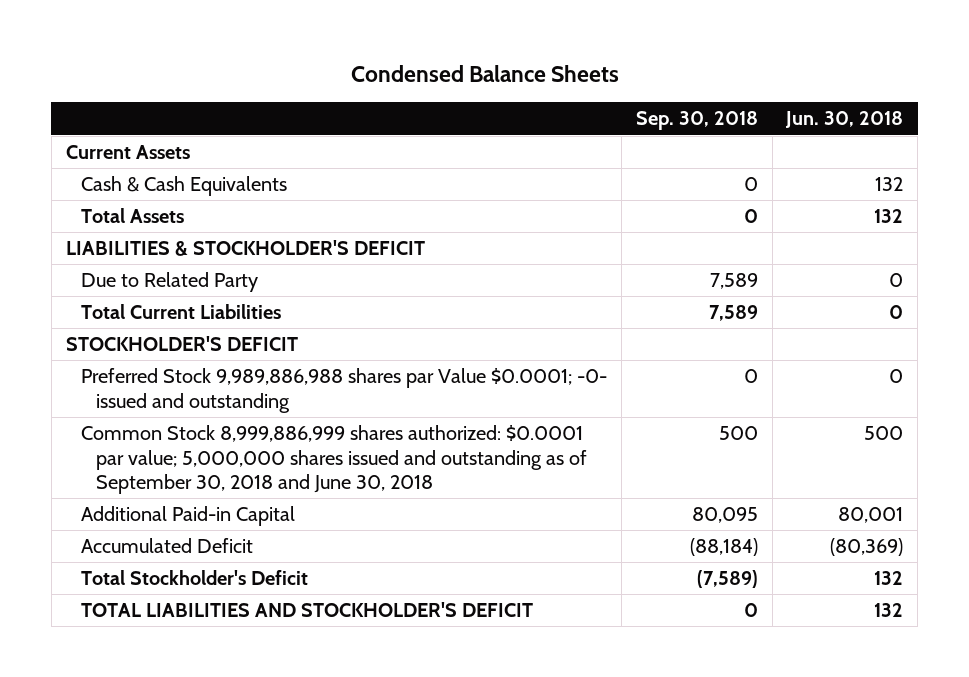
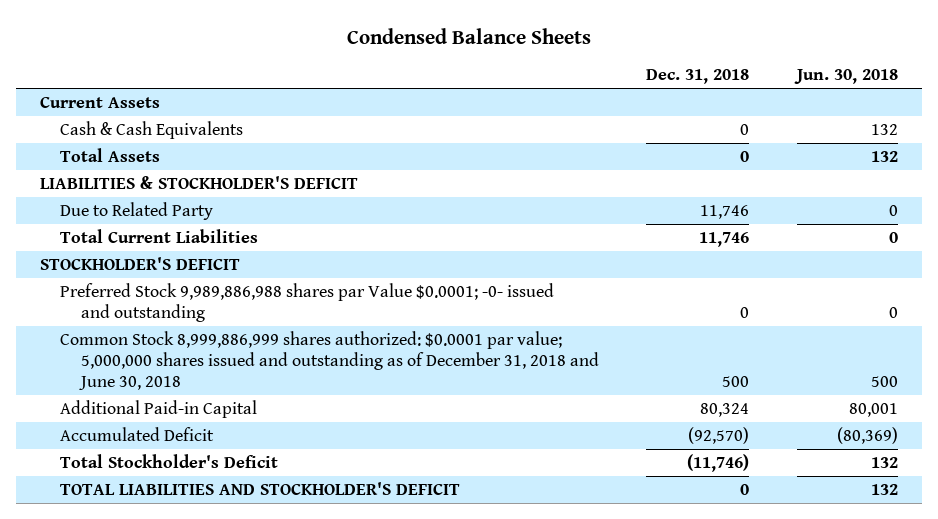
- | Sep. 30, 2018 | Jun. 30, 2018
+ | Dec. 31, 2018 | Jun. 30, 2018
- Common Stock 8,999,886,999 shares authorized: $0.0001 par value; 5,000,000 shares issued and outstanding as of September 30, 2018 and June 30, 2018 | 500 | 500
+ Common Stock 8,999,886,999 shares authorized: $0.0001 par value; 5,000,000 shares issued and outstanding as of December 31, 2018 and June 30, 2018 | 500 | 500

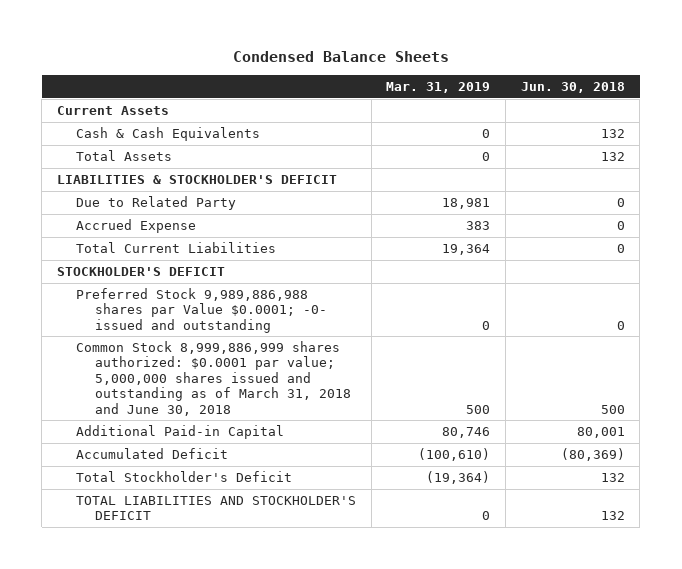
- | Dec. 31, 2018 | Jun. 30, 2018
+ | Mar. 31, 2019 | Jun. 30, 2018
+ Accrued Expense | 383 | 0
- Common Stock 8,999,886,999 shares authorized: $0.0001 par value; 5,000,000 shares issued and outstanding as of December 31, 2018 and June 30, 2018 | 500 | 500
+ Common Stock 8,999,886,999 shares authorized: $0.0001 par value; 5,000,000 shares issued and outstanding as of March 31, 2018 and June 30, 2018 | 500 | 500

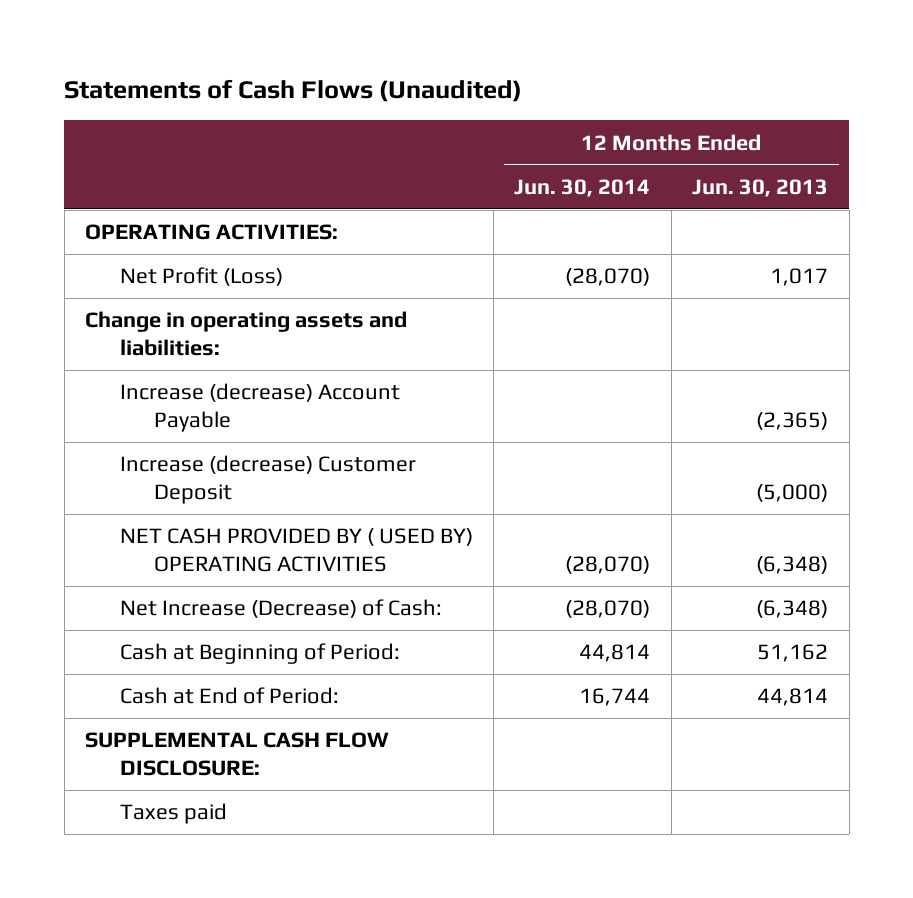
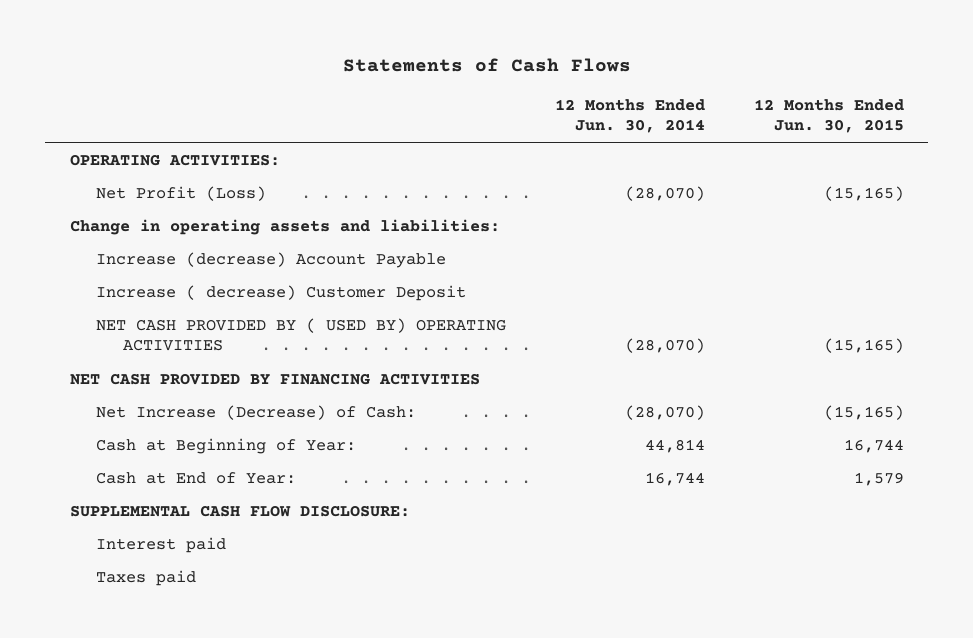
- Statements of Cash Flows (Unaudited)
+ Statements of Cash Flows
- | 12 Months Ended Jun. 30, 2014 | 12 Months Ended Jun. 30, 2013
+ | 12 Months Ended Jun. 30, 2014 | 12 Months Ended Jun. 30, 2015
- Increase (decrease) Customer Deposit | | (5,000)
+ Increase ( decrease) Customer Deposit
+ NET CASH PROVIDED BY FINANCING ACTIVITIES
- Cash at Beginning of Period: | 44,814 | 51,162
- Cash at End of Period: | 16,744 | 44,814
+ Cash at Beginning of Year: | 44,814 | 16,744
+ Cash at End of Year: | 16,744 | 1,579
+ Interest paid

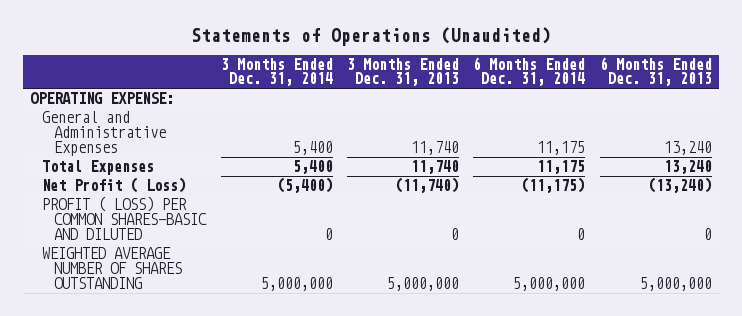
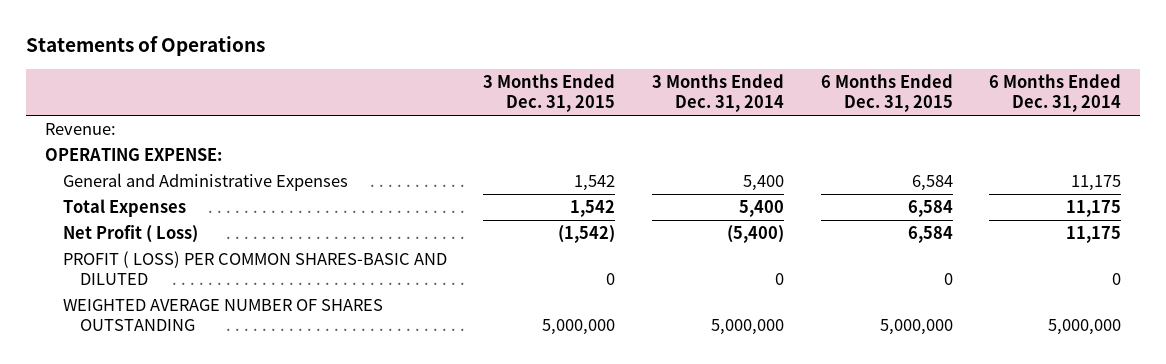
- Statements of Operations (Unaudited)
+ Statements of Operations
- | 3 Months Ended Dec. 31, 2014 | 3 Months Ended Dec. 31, 2013 | 6 Months Ended Dec. 31, 2014 | 6 Months Ended Dec. 31, 2013
+ | 3 Months Ended Dec. 31, 2015 | 3 Months Ended Dec. 31, 2014 | 6 Months Ended Dec. 31, 2015 | 6 Months Ended Dec. 31, 2014
+ Revenue:
- Net Profit ( Loss) | (5,400) | (11,740) | (11,175) | (13,240)
+ Net Profit ( Loss) | (1,542) | (5,400) | 6,584 | 11,175

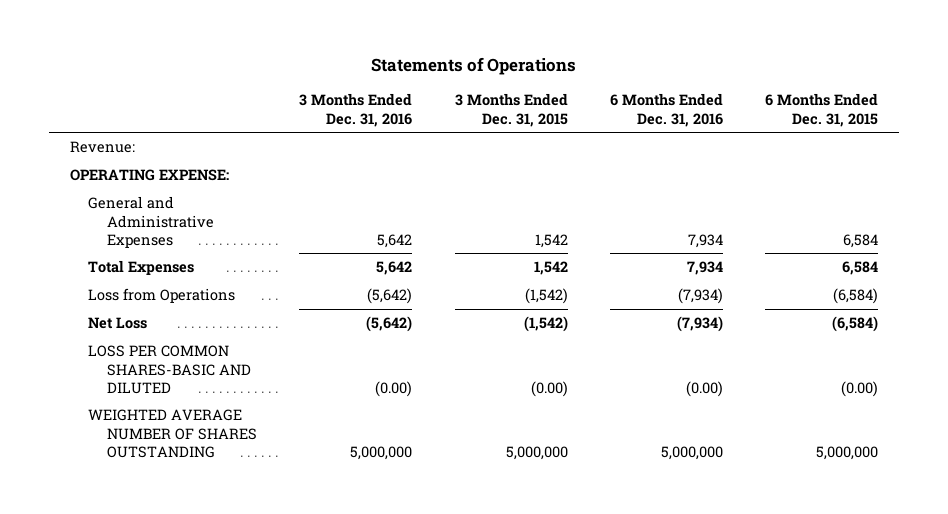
- | 3 Months Ended Dec. 31, 2015 | 3 Months Ended Dec. 31, 2014 | 6 Months Ended Dec. 31, 2015 | 6 Months Ended Dec. 31, 2014
+ | 3 Months Ended Dec. 31, 2016 | 3 Months Ended Dec. 31, 2015 | 6 Months Ended Dec. 31, 2016 | 6 Months Ended Dec. 31, 2015
- Net Profit ( Loss) | (1,542) | (5,400) | 6,584 | 11,175
- PROFIT ( LOSS) PER COMMON SHARES-BASIC AND DILUTED | 0 | 0 | 0 | 0
+ Loss from Operations | (5,642) | (1,542) | (7,934) | (6,584)
+ Net Loss | (5,642) | (1,542) | (7,934) | (6,584)
+ LOSS PER COMMON SHARES-BASIC AND DILUTED | (0.00) | (0.00) | (0.00) | (0.00)

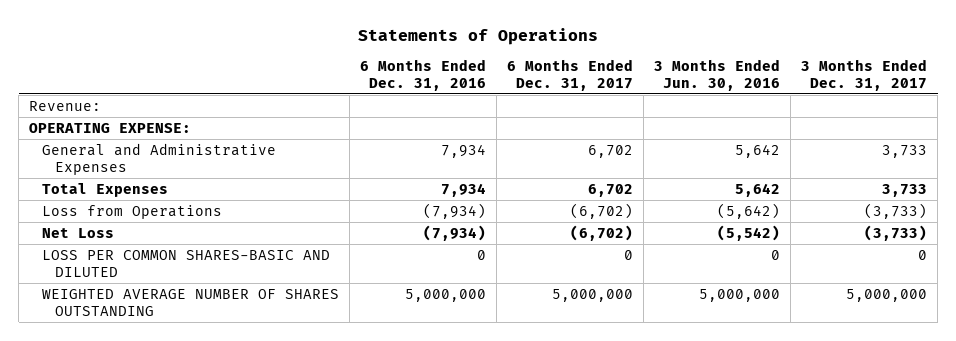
- | 3 Months Ended Dec. 31, 2016 | 3 Months Ended Dec. 31, 2015 | 6 Months Ended Dec. 31, 2016 | 6 Months Ended Dec. 31, 2015
+ | 6 Months Ended Dec. 31, 2016 | 6 Months Ended Dec. 31, 2017 | 3 Months Ended Jun. 30, 2016 | 3 Months Ended Dec. 31, 2017
- LOSS PER COMMON SHARES-BASIC AND DILUTED | (0.00) | (0.00) | (0.00) | (0.00)
+ LOSS PER COMMON SHARES-BASIC AND DILUTED | 0 | 0 | 0 | 0

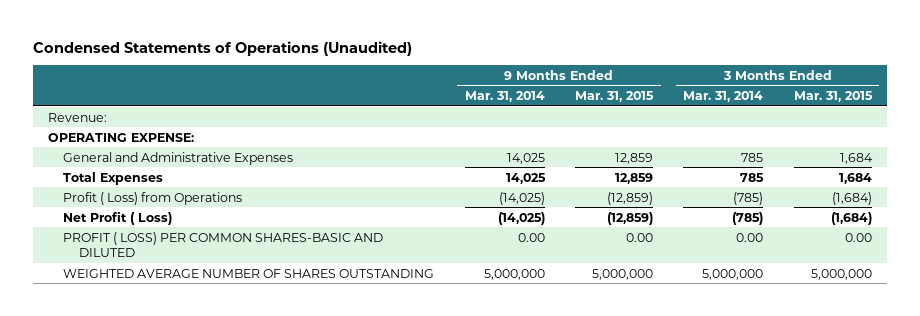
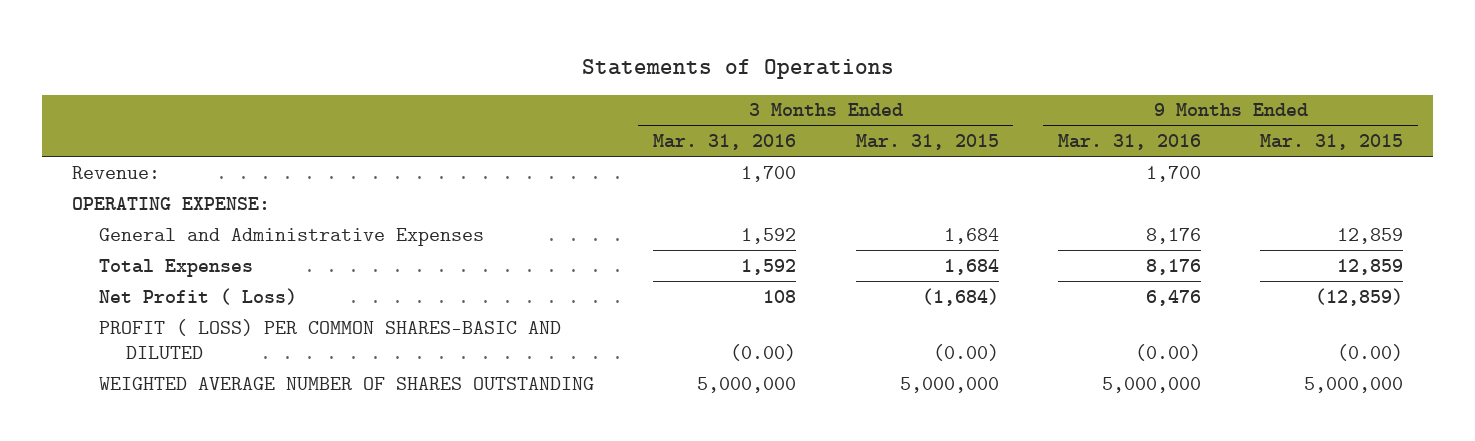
- Condensed Statements of Operations (Unaudited)
+ Statements of Operations
- | 9 Months Ended Mar. 31, 2014 | 9 Months Ended Mar. 31, 2015 | 3 Months Ended Mar. 31, 2014 | 3 Months Ended Mar. 31, 2015
+ | 3 Months Ended Mar. 31, 2016 | 3 Months Ended Mar. 31, 2015 | 9 Months Ended Mar. 31, 2016 | 9 Months Ended Mar. 31, 2015
- Profit ( Loss) from Operations | (14,025) | (12,859) | (785) | (1,684)
- PROFIT ( LOSS) PER COMMON SHARES-BASIC AND DILUTED | 0.00 | 0.00 | 0.00 | 0.00
+ PROFIT ( LOSS) PER COMMON SHARES-BASIC AND DILUTED | (0.00) | (0.00) | (0.00) | (0.00)

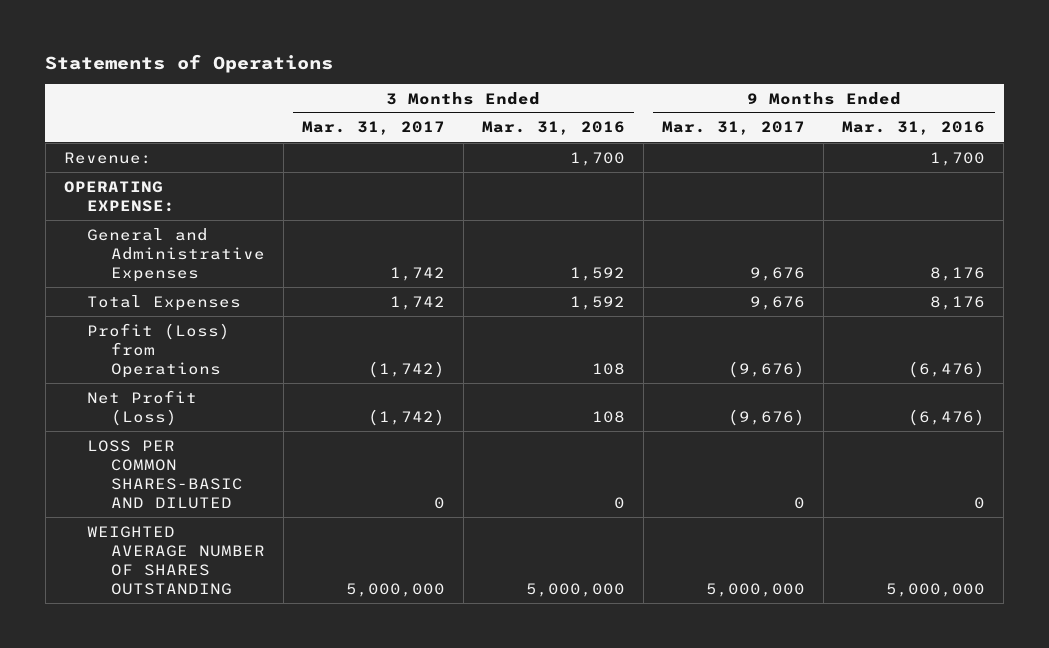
- | 3 Months Ended Mar. 31, 2016 | 3 Months Ended Mar. 31, 2015 | 9 Months Ended Mar. 31, 2016 | 9 Months Ended Mar. 31, 2015
+ | 3 Months Ended Mar. 31, 2017 | 3 Months Ended Mar. 31, 2016 | 9 Months Ended Mar. 31, 2017 | 9 Months Ended Mar. 31, 2016
- Net Profit ( Loss) | 108 | (1,684) | 6,476 | (12,859)
- PROFIT ( LOSS) PER COMMON SHARES-BASIC AND DILUTED | (0.00) | (0.00) | (0.00) | (0.00)
+ Profit (Loss) from Operations | (1,742) | 108 | (9,676) | (6,476)
+ Net Profit (Loss) | (1,742) | 108 | (9,676) | (6,476)
+ LOSS PER COMMON SHARES-BASIC AND DILUTED | 0 | 0 | 0 | 0

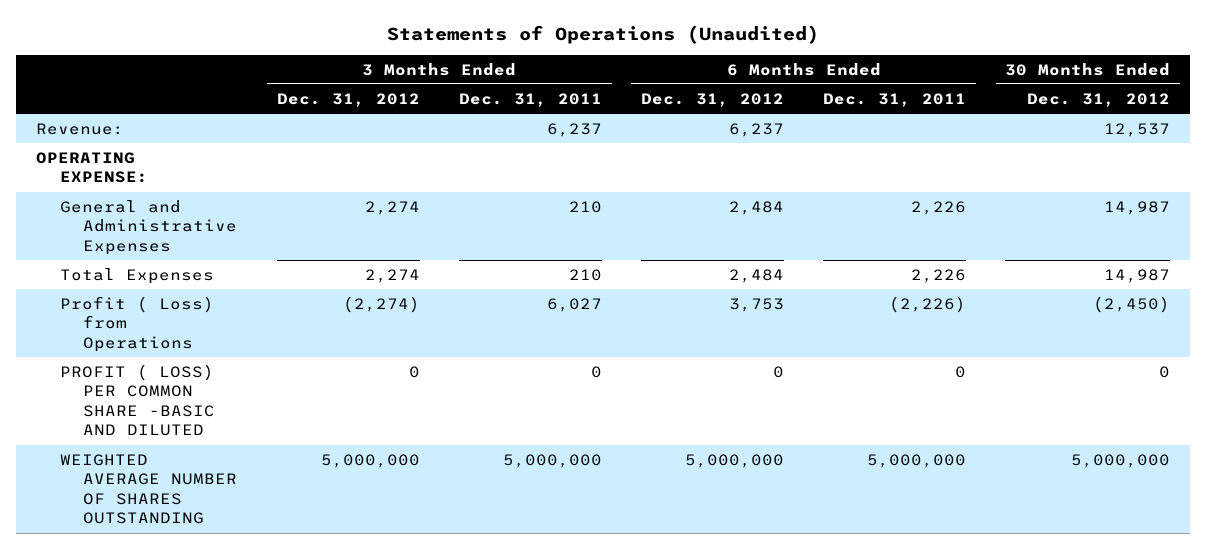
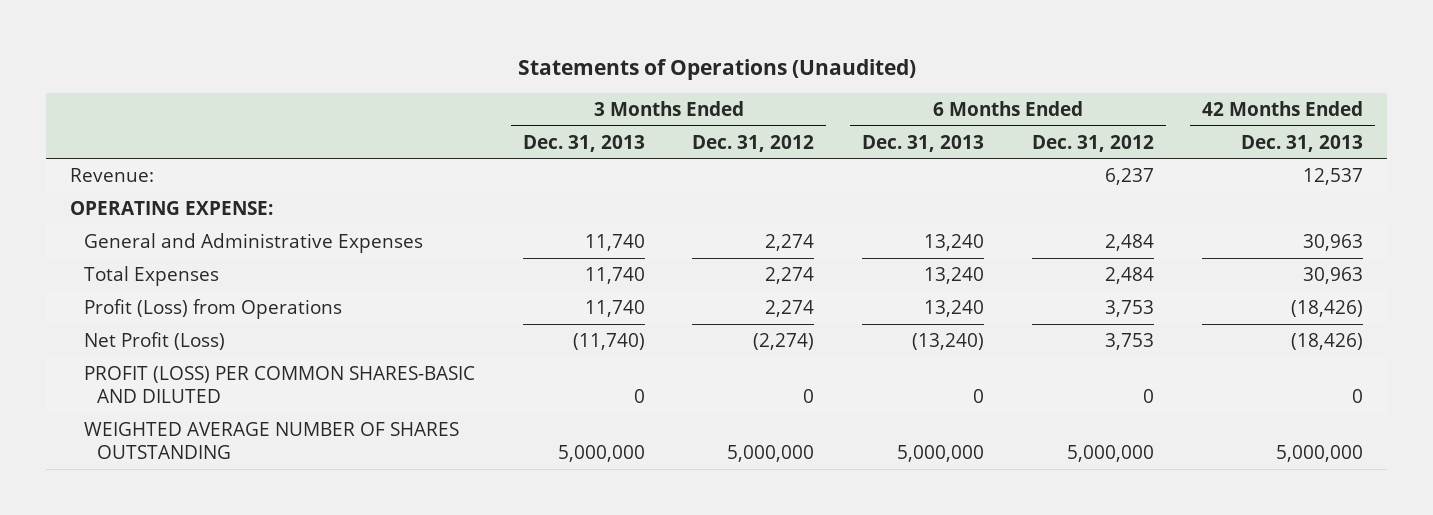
- | 3 Months Ended Dec. 31, 2012 | 3 Months Ended Dec. 31, 2011 | 6 Months Ended Dec. 31, 2012 | 6 Months Ended Dec. 31, 2011 | 30 Months Ended Dec. 31, 2012
+ | 3 Months Ended Dec. 31, 2013 | 3 Months Ended Dec. 31, 2012 | 6 Months Ended Dec. 31, 2013 | 6 Months Ended Dec. 31, 2012 | 42 Months Ended Dec. 31, 2013
- Profit ( Loss) from Operations | (2,274) | 6,027 | 3,753 | (2,226) | (2,450)
- PROFIT ( LOSS) PER COMMON SHARE -BASIC AND DILUTED | 0 | 0 | 0 | 0 | 0
+ Profit (Loss) from Operations | 11,740 | 2,274 | 13,240 | 3,753 | (18,426)
+ Net Profit (Loss) | (11,740) | (2,274) | (13,240) | 3,753 | (18,426)
+ PROFIT (LOSS) PER COMMON SHARES-BASIC AND DILUTED | 0 | 0 | 0 | 0 | 0

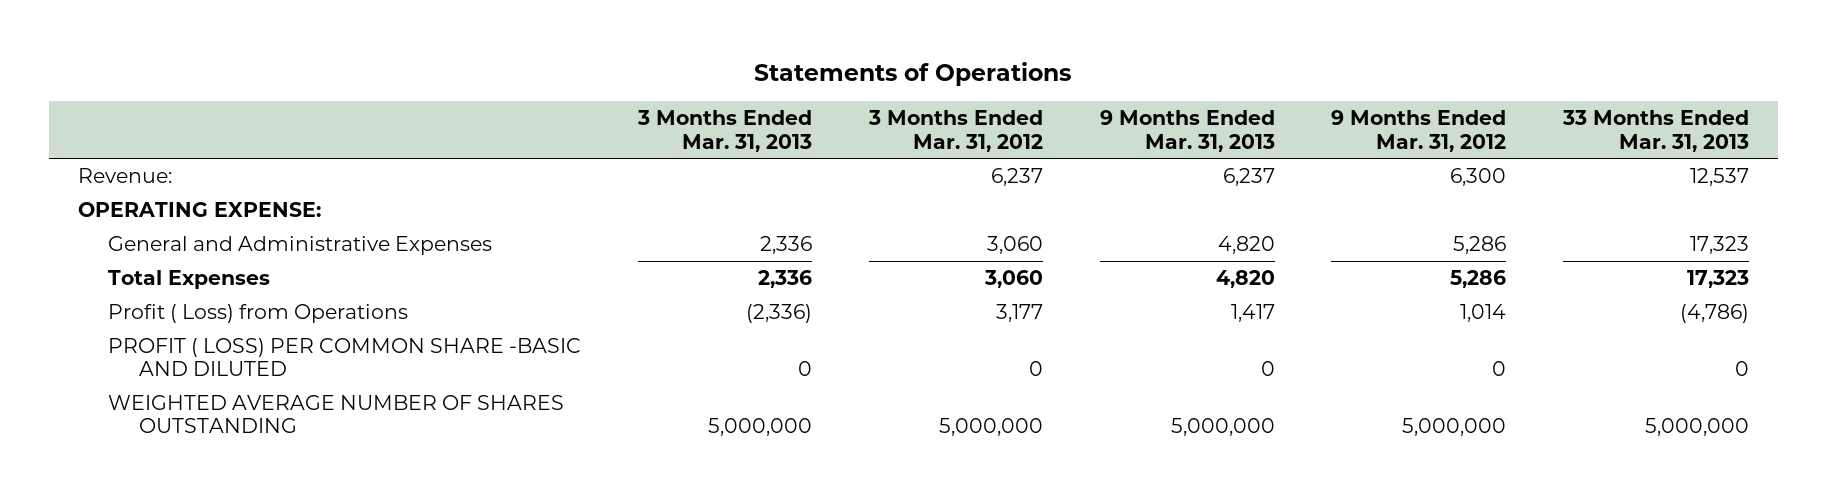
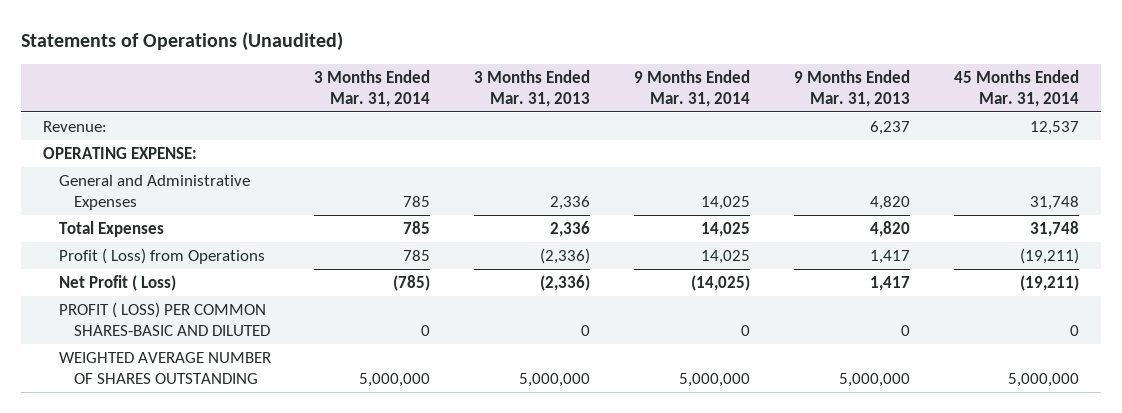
- Statements of Operations
+ Statements of Operations (Unaudited)
- | 3 Months Ended Mar. 31, 2013 | 3 Months Ended Mar. 31, 2012 | 9 Months Ended Mar. 31, 2013 | 9 Months Ended Mar. 31, 2012 | 33 Months Ended Mar. 31, 2013
+ | 3 Months Ended Mar. 31, 2014 | 3 Months Ended Mar. 31, 2013 | 9 Months Ended Mar. 31, 2014 | 9 Months Ended Mar. 31, 2013 | 45 Months Ended Mar. 31, 2014
- PROFIT ( LOSS) PER COMMON SHARE -BASIC AND DILUTED | 0 | 0 | 0 | 0 | 0
+ Net Profit ( Loss) | (785) | (2,336) | (14,025) | 1,417 | (19,211)
+ PROFIT ( LOSS) PER COMMON SHARES-BASIC AND DILUTED | 0 | 0 | 0 | 0 | 0

